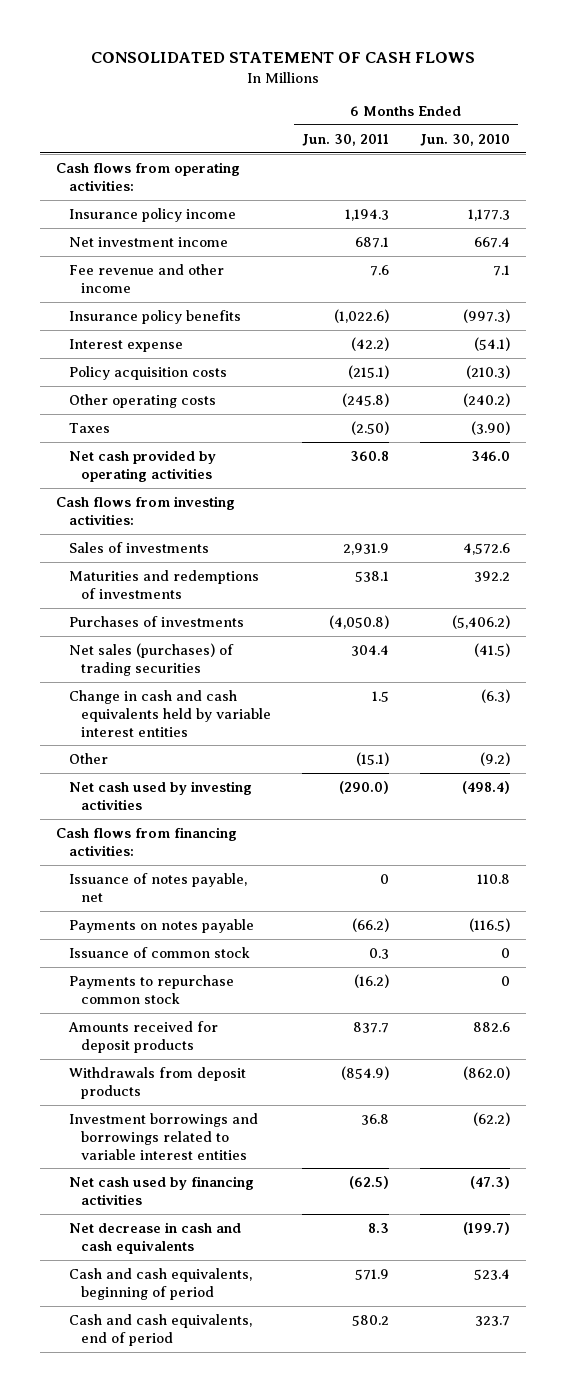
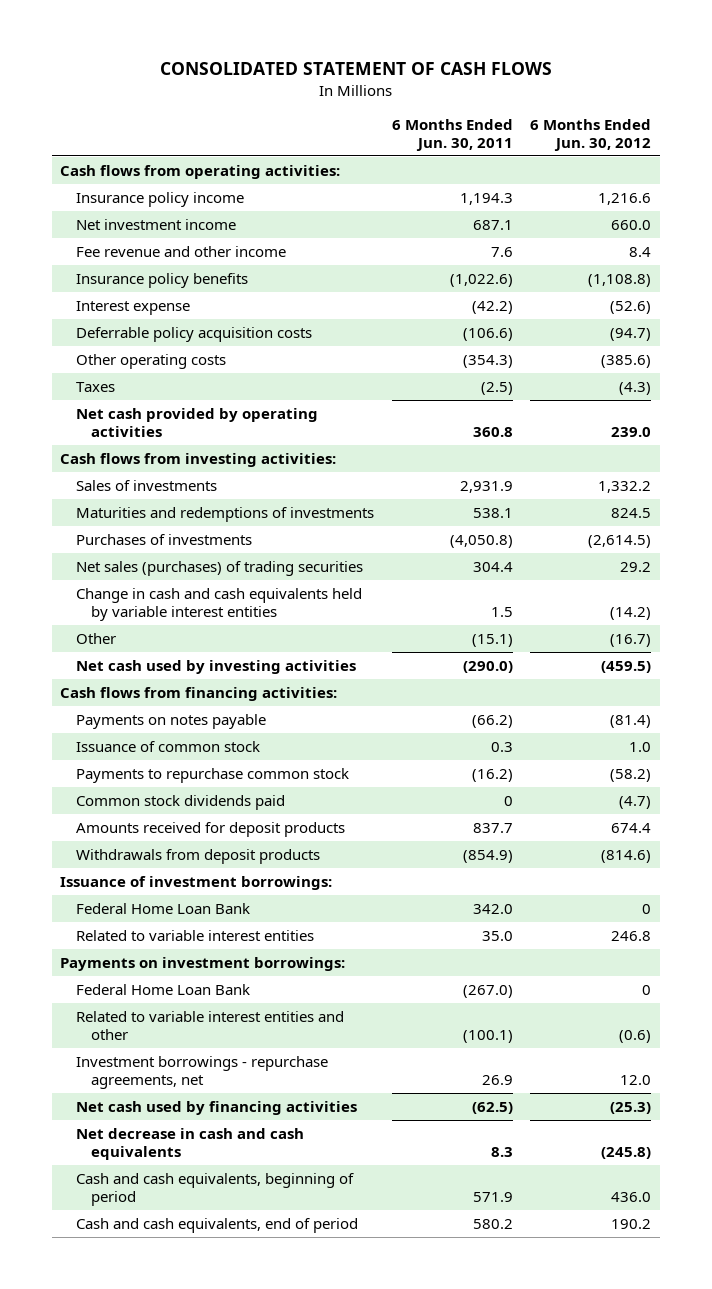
- | 6 Months Ended Jun. 30, 2011 | 6 Months Ended Jun. 30, 2010
+ | 6 Months Ended Jun. 30, 2011 | 6 Months Ended Jun. 30, 2012
- Policy acquisition costs | (215.1) | (210.3)
- Other operating costs | (245.8) | (240.2)
- Taxes | (2.50) | (3.90)
+ Deferrable policy acquisition costs | (106.6) | (94.7)
+ Other operating costs | (354.3) | (385.6)
+ Taxes | (2.5) | (4.3)
- Issuance of notes payable, net | 0 | 110.8
+ Common stock dividends paid | 0 | (4.7)
- Investment borrowings and borrowings related to variable interest entities | 36.8 | (62.2)
+ Issuance of investment borrowings:
+ Federal Home Loan Bank | 342.0 | 0
+ Related to variable interest entities | 35.0 | 246.8
+ Payments on investment borrowings:
+ Federal Home Loan Bank | (267.0) | 0
+ Related to variable interest entities and other | (100.1) | (0.6)
+ Investment borrowings - repurchase agreements, net | 26.9 | 12.0

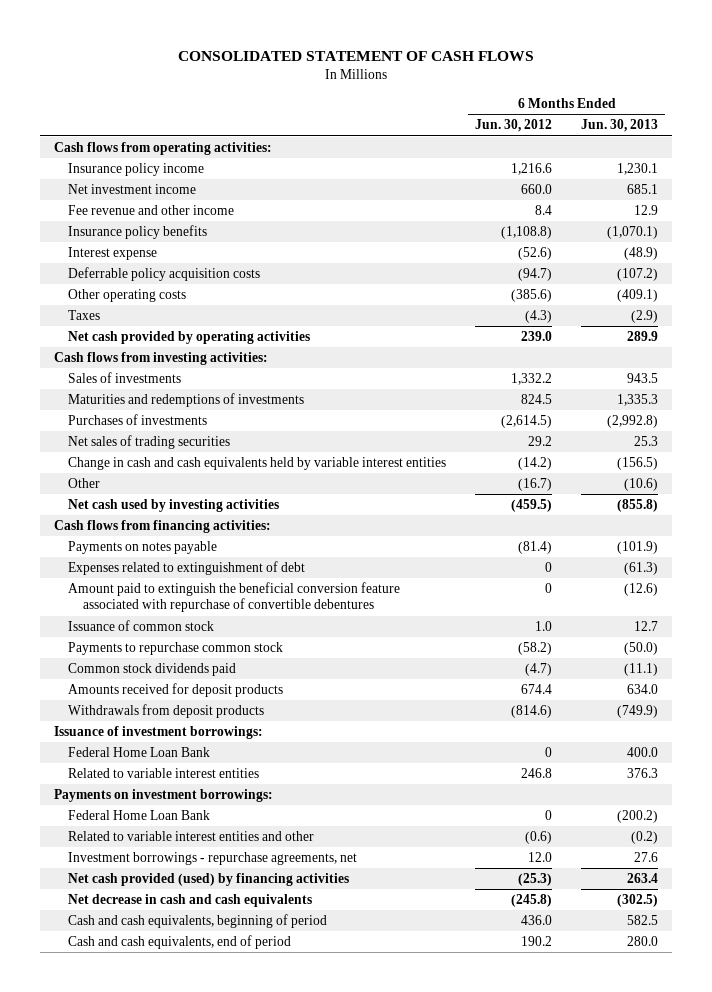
- | 6 Months Ended Jun. 30, 2011 | 6 Months Ended Jun. 30, 2012
+ | 6 Months Ended Jun. 30, 2012 | 6 Months Ended Jun. 30, 2013
- Net sales (purchases) of trading securities | 304.4 | 29.2
+ Net sales of trading securities | 29.2 | 25.3
+ Expenses related to extinguishment of debt | 0 | (61.3)
+ Amount paid to extinguish the beneficial conversion feature associated with repurchase of convertible debentures | 0 | (12.6)
- Net cash used by financing activities | (62.5) | (25.3)
+ Net cash provided (used) by financing activities | (25.3) | 263.4

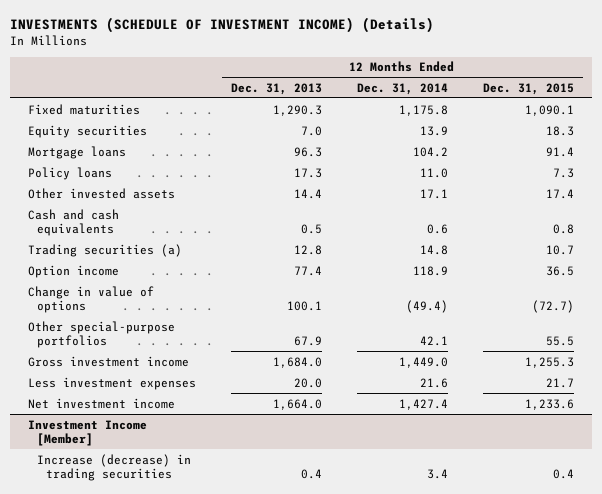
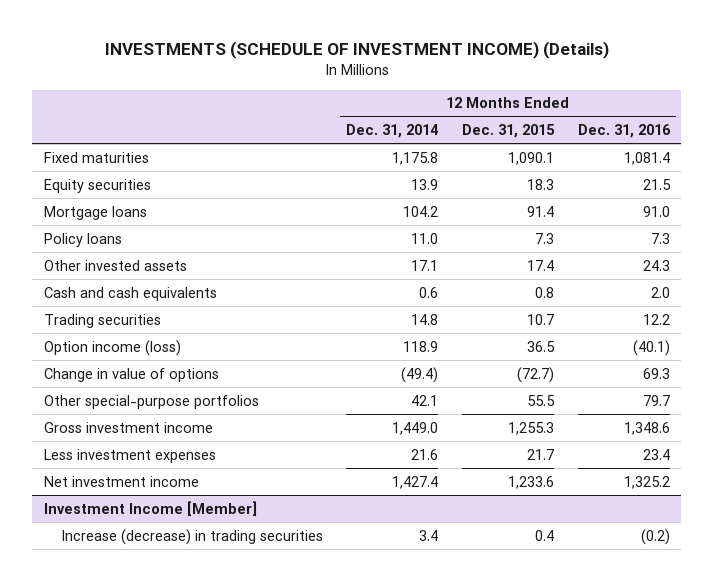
- | 12 Months Ended Dec. 31, 2013 | 12 Months Ended Dec. 31, 2014 | 12 Months Ended Dec. 31, 2015
+ | 12 Months Ended Dec. 31, 2014 | 12 Months Ended Dec. 31, 2015 | 12 Months Ended Dec. 31, 2016
- Trading securities (a) | 12.8 | 14.8 | 10.7
- Option income | 77.4 | 118.9 | 36.5
+ Trading securities | 14.8 | 10.7 | 12.2
+ Option income (loss) | 118.9 | 36.5 | (40.1)

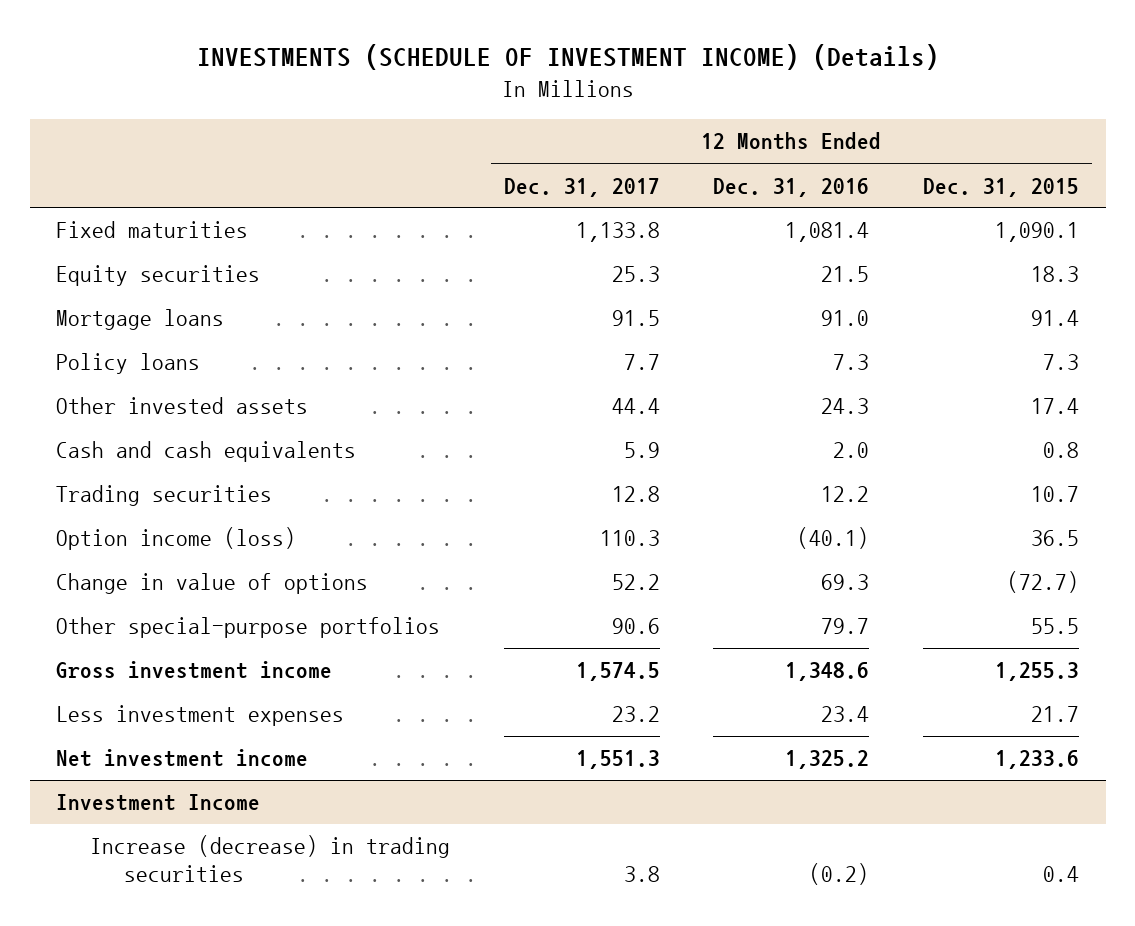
- | 12 Months Ended Dec. 31, 2014 | 12 Months Ended Dec. 31, 2015 | 12 Months Ended Dec. 31, 2016
+ | 12 Months Ended Dec. 31, 2017 | 12 Months Ended Dec. 31, 2016 | 12 Months Ended Dec. 31, 2015
- Investment Income [Member]
+ Investment Income

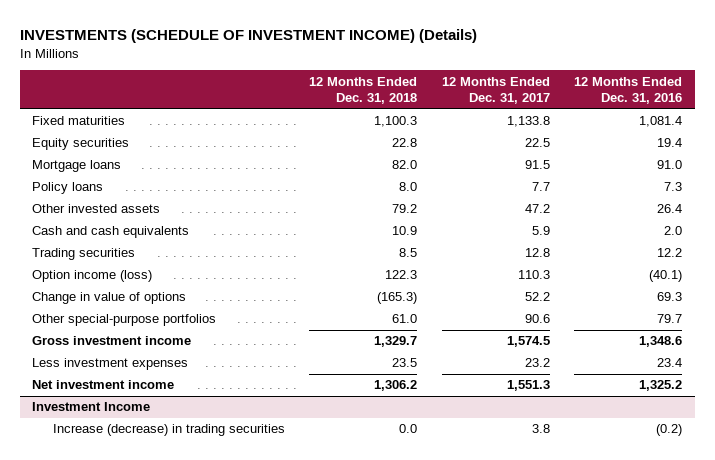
- | 12 Months Ended Dec. 31, 2017 | 12 Months Ended Dec. 31, 2016 | 12 Months Ended Dec. 31, 2015
+ | 12 Months Ended Dec. 31, 2018 | 12 Months Ended Dec. 31, 2017 | 12 Months Ended Dec. 31, 2016
- Equity securities | 25.3 | 21.5 | 18.3
+ Equity securities | 22.8 | 22.5 | 19.4
- Other invested assets | 44.4 | 24.3 | 17.4
+ Other invested assets | 79.2 | 47.2 | 26.4

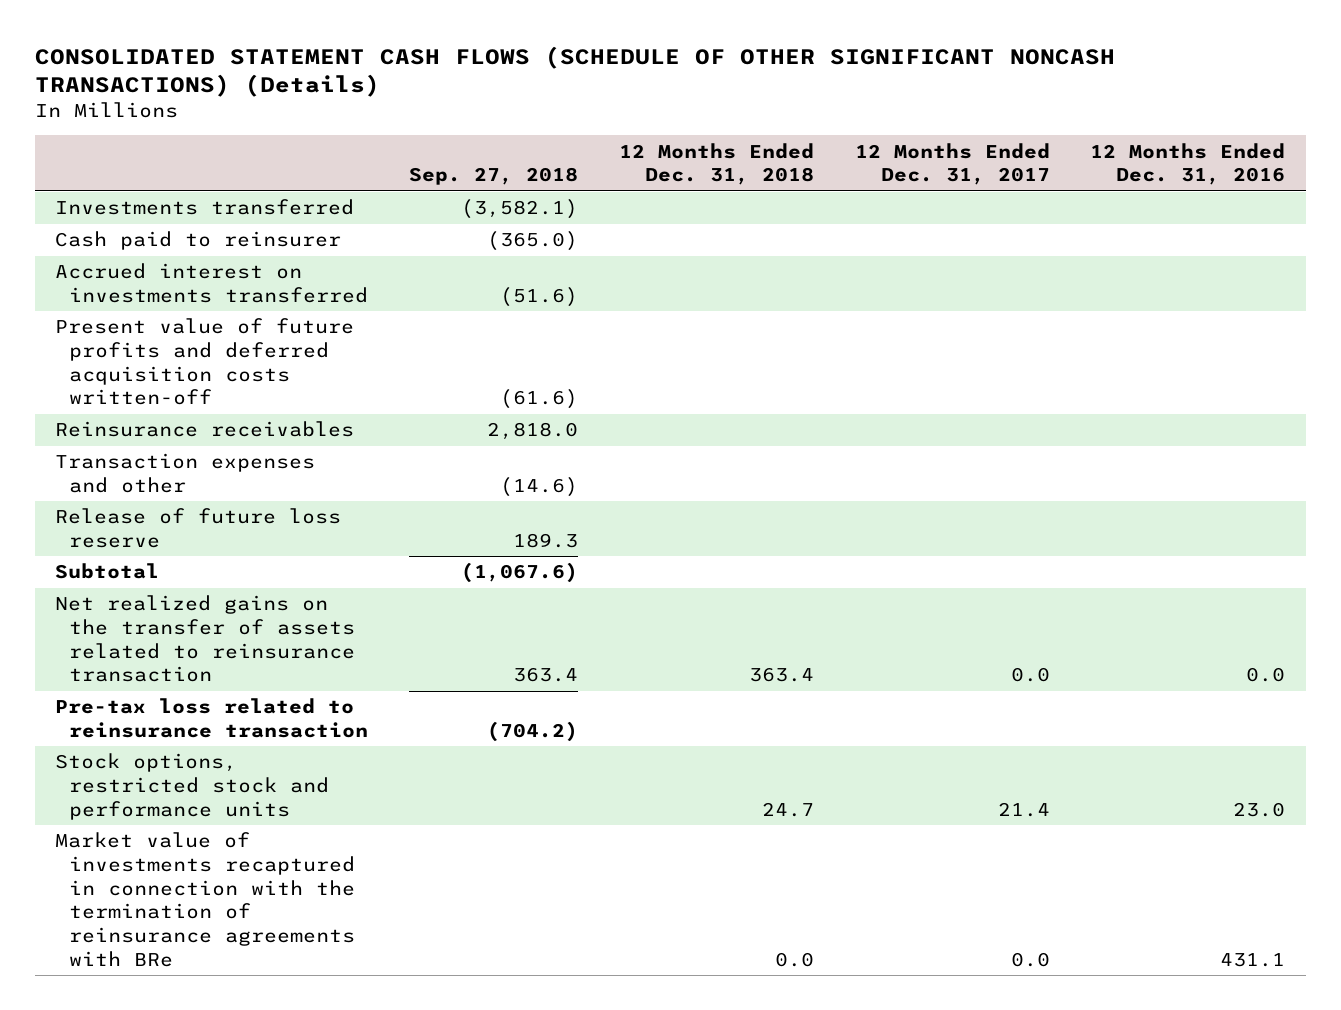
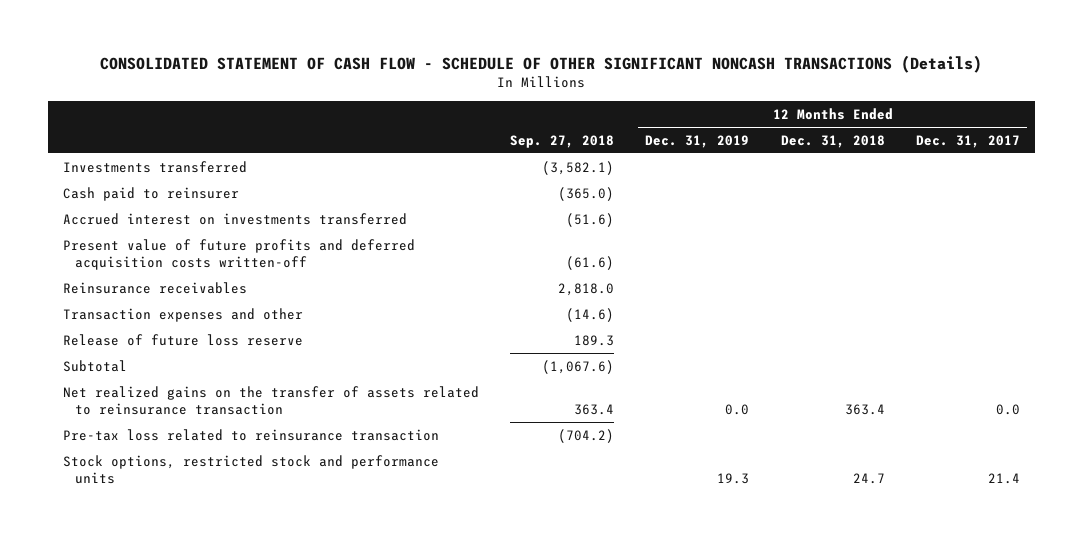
- CONSOLIDATED STATEMENT CASH FLOWS (SCHEDULE OF OTHER SIGNIFICANT NONCASH TRANSACTIONS) (Details)
+ CONSOLIDATED STATEMENT OF CASH FLOW - SCHEDULE OF OTHER SIGNIFICANT NONCASH TRANSACTIONS (Details)
- | Sep. 27, 2018 | 12 Months Ended Dec. 31, 2018 | 12 Months Ended Dec. 31, 2017 | 12 Months Ended Dec. 31, 2016
+ | Sep. 27, 2018 | 12 Months Ended Dec. 31, 2019 | 12 Months Ended Dec. 31, 2018 | 12 Months Ended Dec. 31, 2017
- Market value of investments recaptured in connection with the termination of reinsurance agreements with BRe | | 0.0 | 0.0 | 431.1

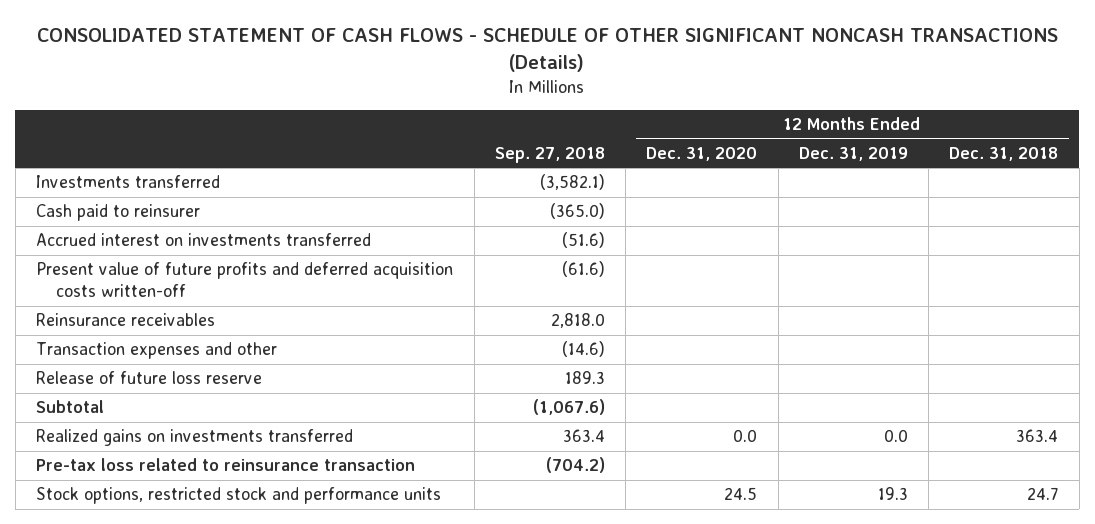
- CONSOLIDATED STATEMENT OF CASH FLOW - SCHEDULE OF OTHER SIGNIFICANT NONCASH TRANSACTIONS (Details)
+ CONSOLIDATED STATEMENT OF CASH FLOWS - SCHEDULE OF OTHER SIGNIFICANT NONCASH TRANSACTIONS (Details)
- | Sep. 27, 2018 | 12 Months Ended Dec. 31, 2019 | 12 Months Ended Dec. 31, 2018 | 12 Months Ended Dec. 31, 2017
+ | Sep. 27, 2018 | 12 Months Ended Dec. 31, 2020 | 12 Months Ended Dec. 31, 2019 | 12 Months Ended Dec. 31, 2018
- Net realized gains on the transfer of assets related to reinsurance transaction | 363.4 | 0.0 | 363.4 | 0.0
+ Realized gains on investments transferred | 363.4 | 0.0 | 0.0 | 363.4

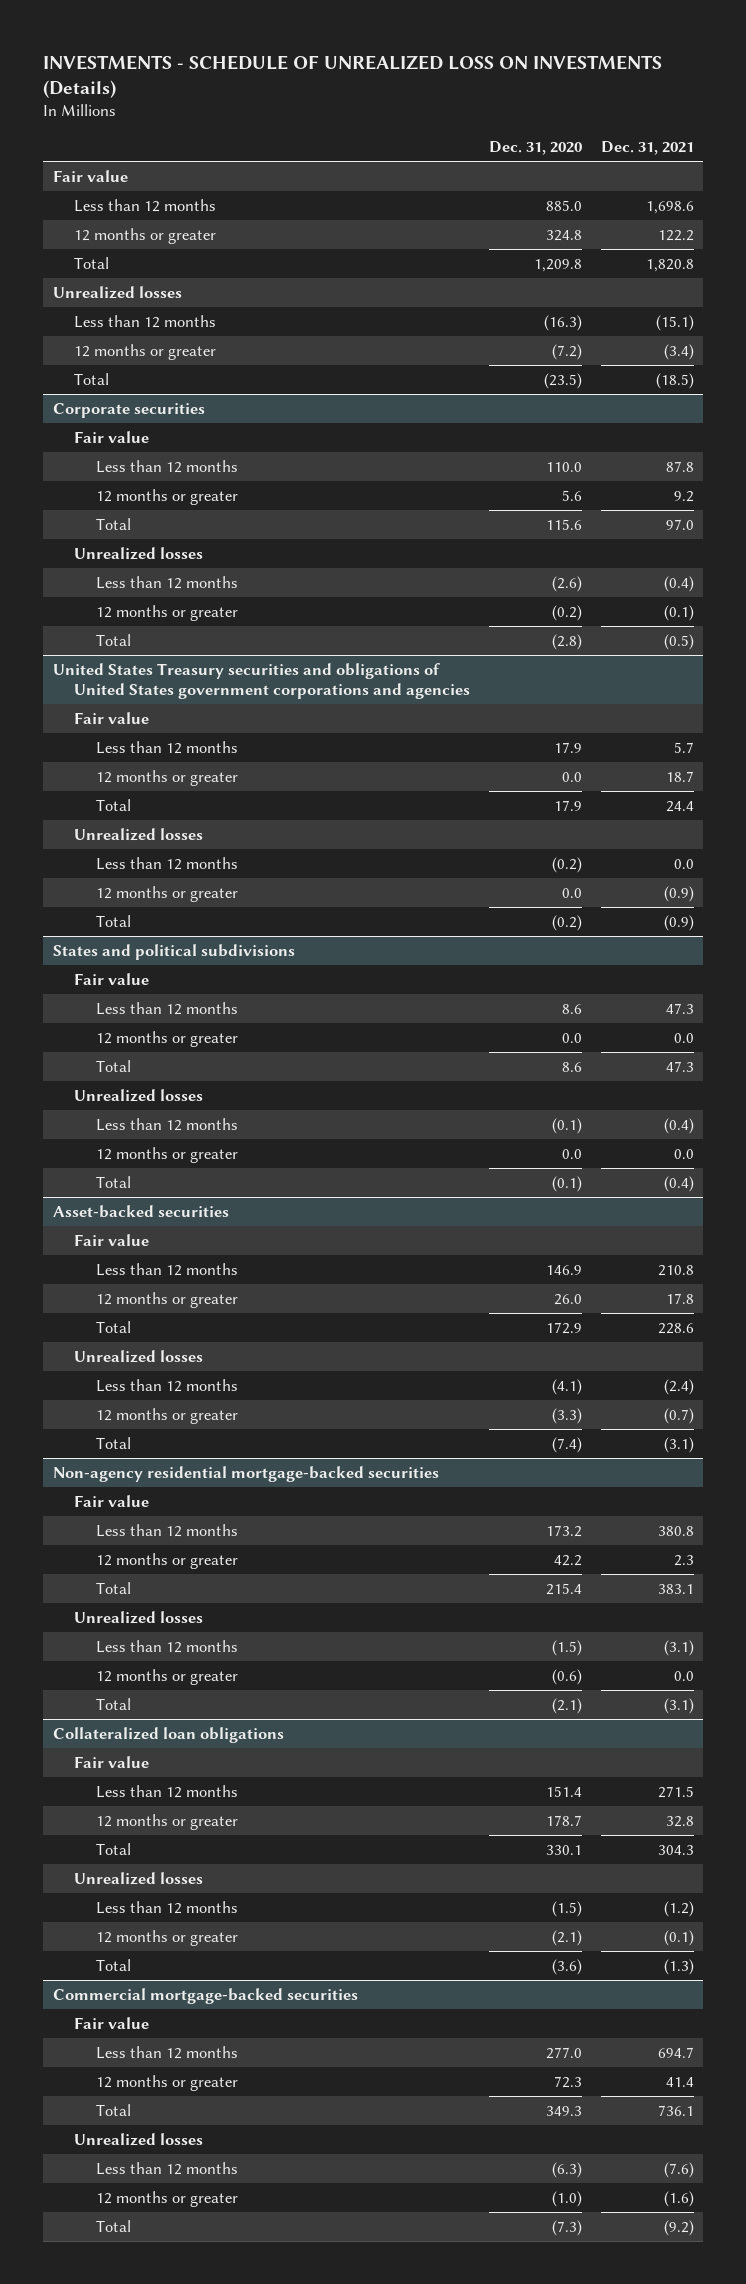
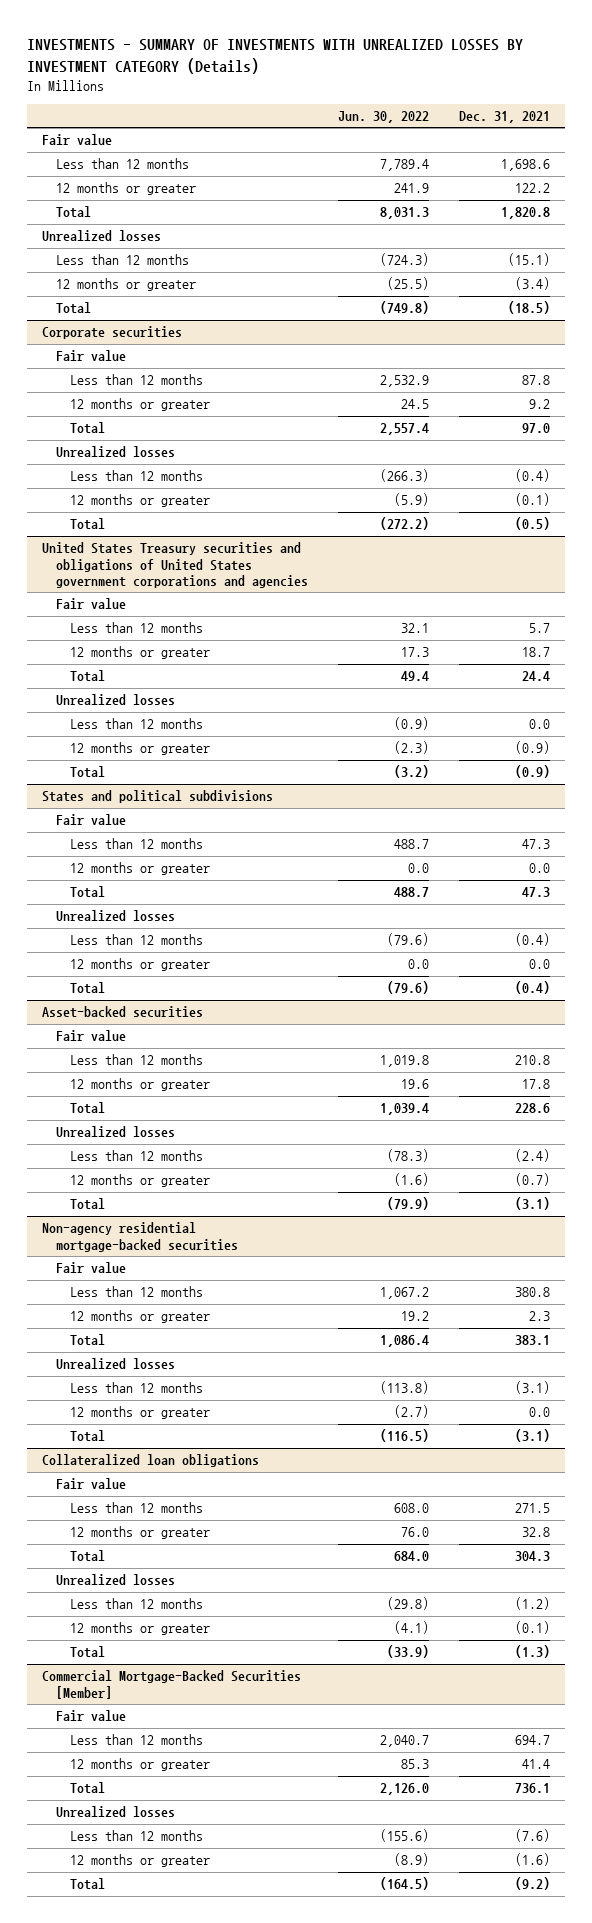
- INVESTMENTS - SCHEDULE OF UNREALIZED LOSS ON INVESTMENTS (Details)
+ INVESTMENTS - SUMMARY OF INVESTMENTS WITH UNREALIZED LOSSES BY INVESTMENT CATEGORY (Details)
- | Dec. 31, 2020 | Dec. 31, 2021
+ | Jun. 30, 2022 | Dec. 31, 2021
- Commercial mortgage-backed securities
+ Commercial Mortgage-Backed Securities [Member]

